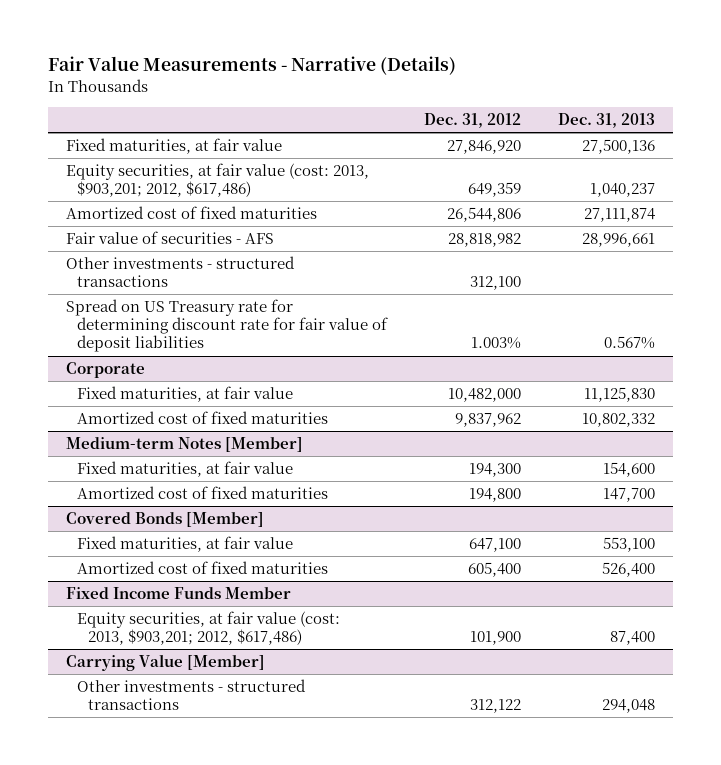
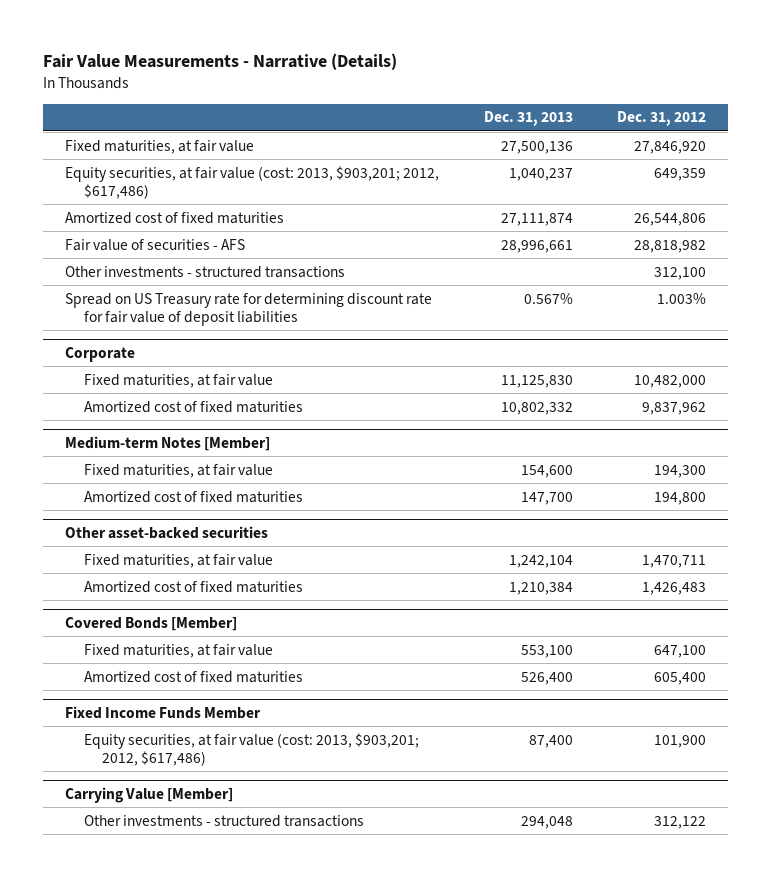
- | Dec. 31, 2012 | Dec. 31, 2013
+ | Dec. 31, 2013 | Dec. 31, 2012
+ Other asset-backed securities
+ Fixed maturities, at fair value | 1,242,104 | 1,470,711
+ Amortized cost of fixed maturities | 1,210,384 | 1,426,483

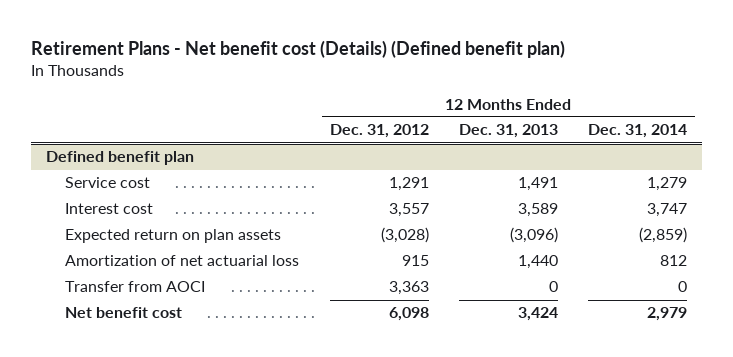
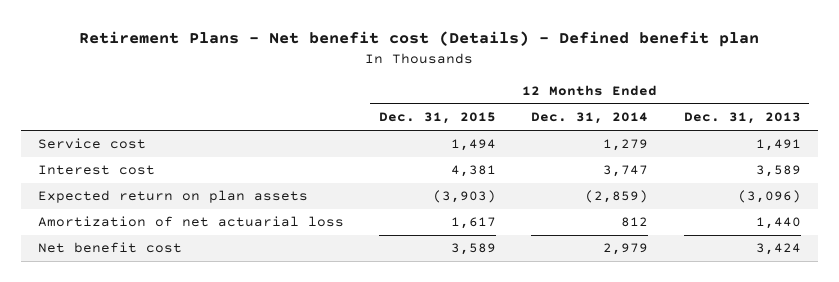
- Retirement Plans - Net benefit cost (Details) (Defined benefit plan)
+ Retirement Plans - Net benefit cost (Details) - Defined benefit plan
- | 12 Months Ended Dec. 31, 2012 | 12 Months Ended Dec. 31, 2013 | 12 Months Ended Dec. 31, 2014
+ | 12 Months Ended Dec. 31, 2015 | 12 Months Ended Dec. 31, 2014 | 12 Months Ended Dec. 31, 2013
- Defined benefit plan
- Transfer from AOCI | 3,363 | 0 | 0

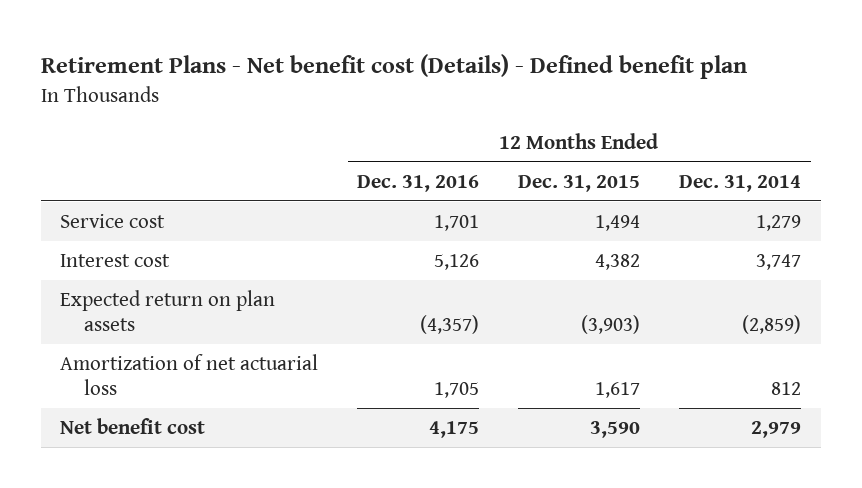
- | 12 Months Ended Dec. 31, 2015 | 12 Months Ended Dec. 31, 2014 | 12 Months Ended Dec. 31, 2013
+ | 12 Months Ended Dec. 31, 2016 | 12 Months Ended Dec. 31, 2015 | 12 Months Ended Dec. 31, 2014
- Interest cost | 4,381 | 3,747 | 3,589
+ Interest cost | 5,126 | 4,382 | 3,747
- Net benefit cost | 3,589 | 2,979 | 3,424
+ Net benefit cost | 4,175 | 3,590 | 2,979

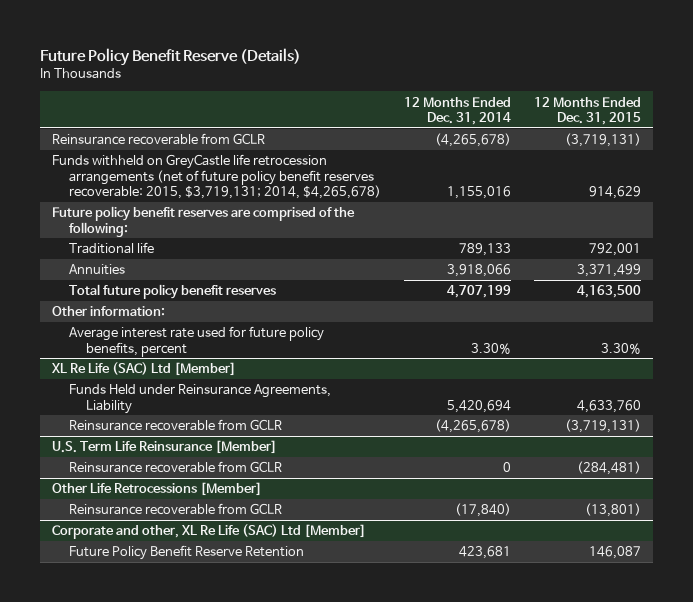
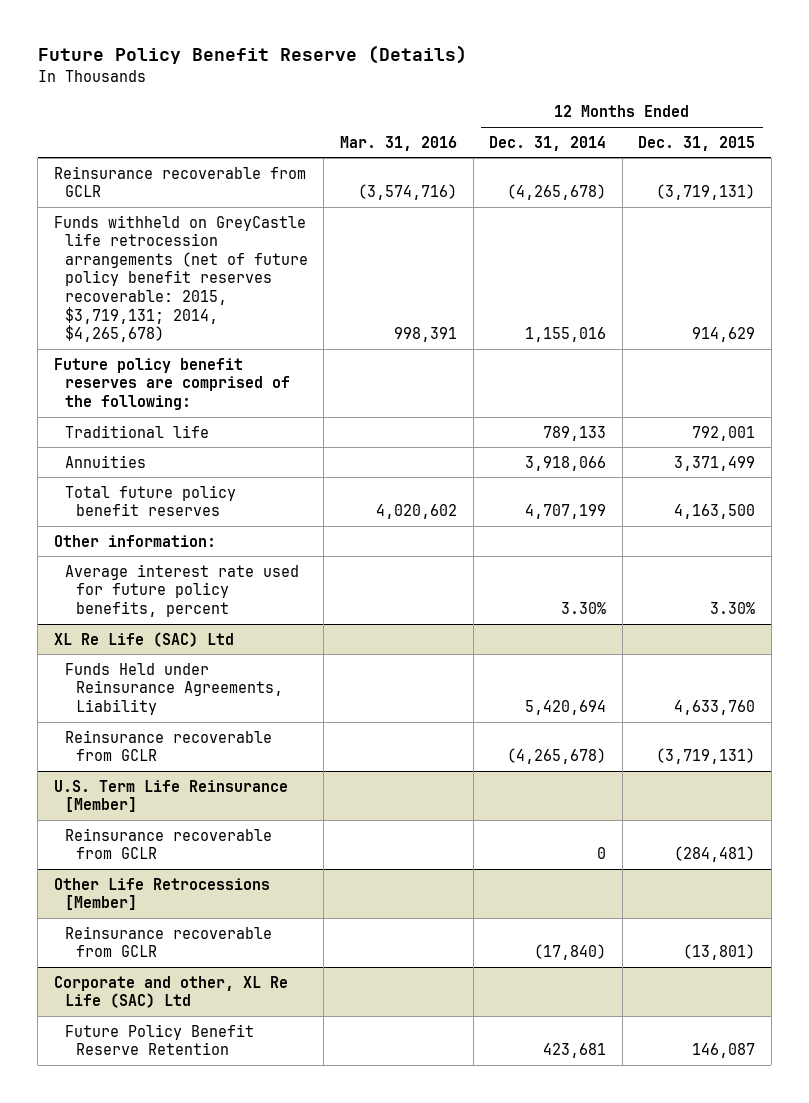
- | 12 Months Ended Dec. 31, 2014 | 12 Months Ended Dec. 31, 2015
+ | Mar. 31, 2016 | 12 Months Ended Dec. 31, 2014 | 12 Months Ended Dec. 31, 2015
- XL Re Life (SAC) Ltd [Member]
+ XL Re Life (SAC) Ltd
- Corporate and other, XL Re Life (SAC) Ltd [Member]
+ Corporate and other, XL Re Life (SAC) Ltd

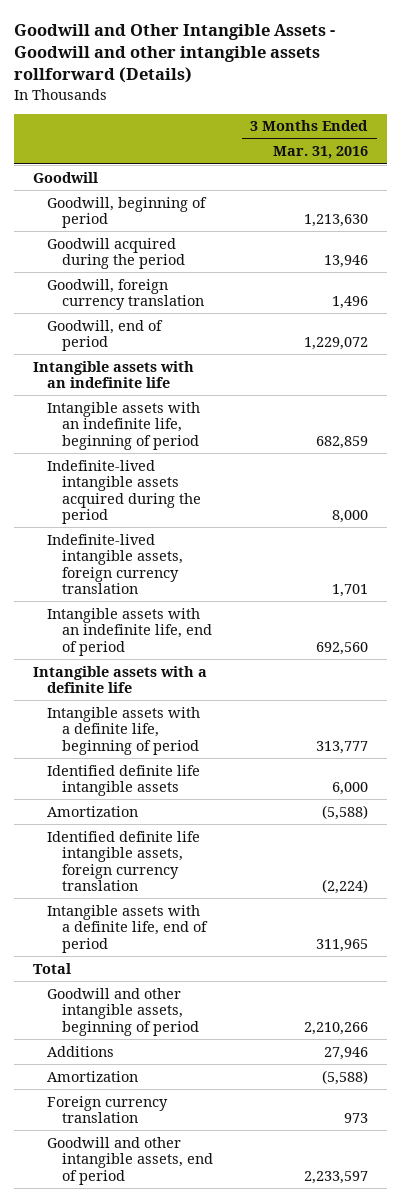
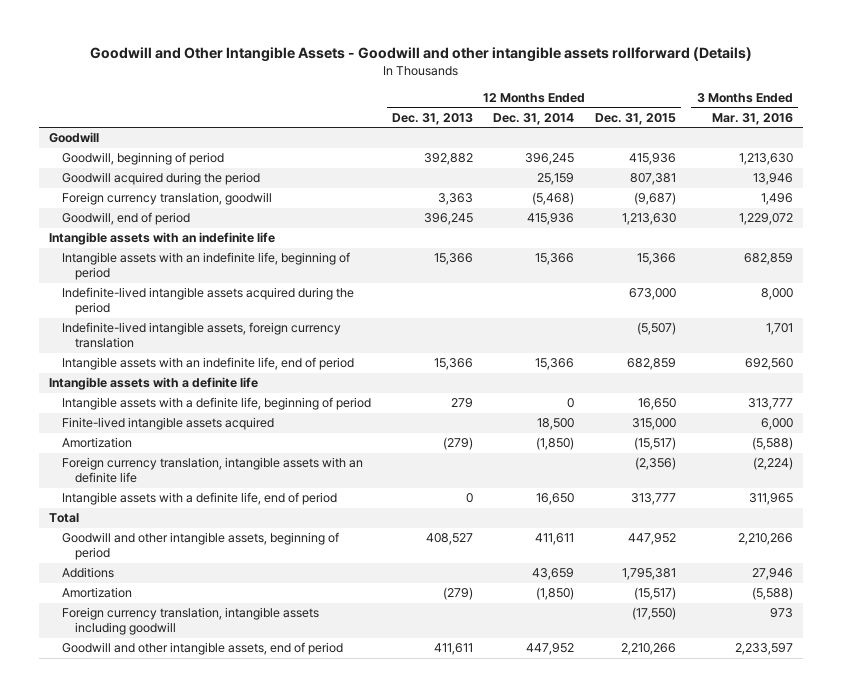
- | 3 Months Ended Mar. 31, 2016
+ | 12 Months Ended Dec. 31, 2013 | 12 Months Ended Dec. 31, 2014 | 12 Months Ended Dec. 31, 2015 | 3 Months Ended Mar. 31, 2016
- Goodwill, foreign currency translation | 1,496
+ Foreign currency translation, goodwill | 3,363 | (5,468) | (9,687) | 1,496
- Identified definite life intangible assets | 6,000
+ Finite-lived intangible assets acquired | | 18,500 | 315,000 | 6,000
- Identified definite life intangible assets, foreign currency translation | (2,224)
+ Foreign currency translation, intangible assets with an definite life | | | (2,356) | (2,224)
- Foreign currency translation | 973
+ Foreign currency translation, intangible assets including goodwill | | | (17,550) | 973

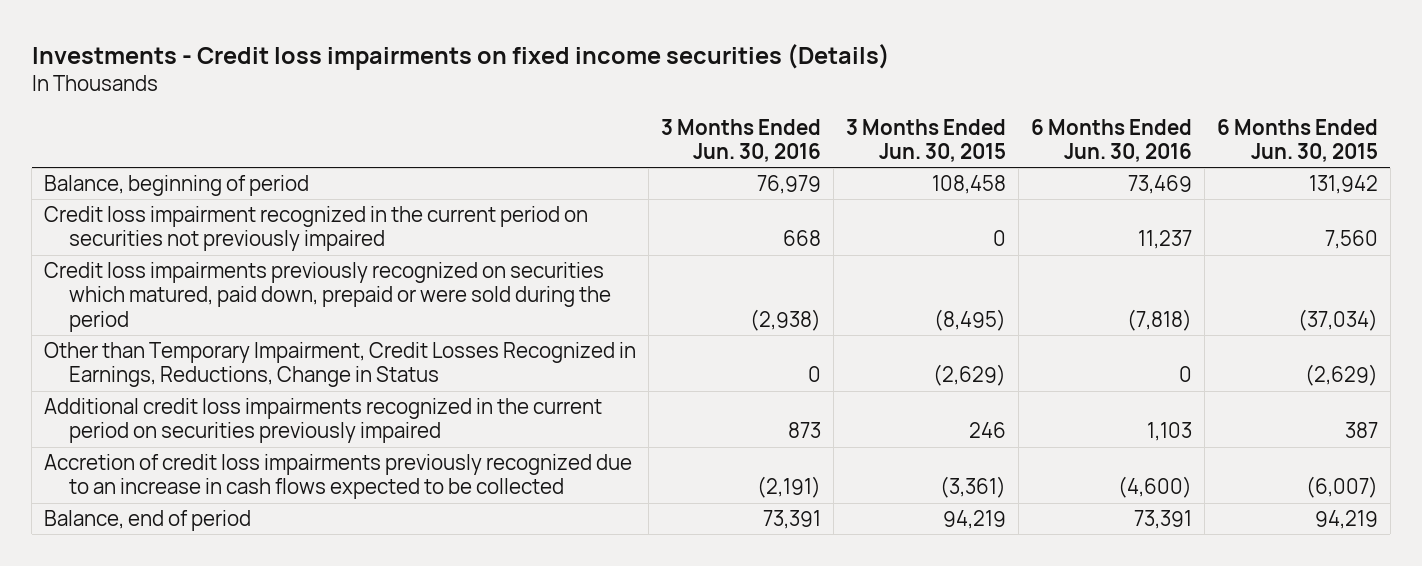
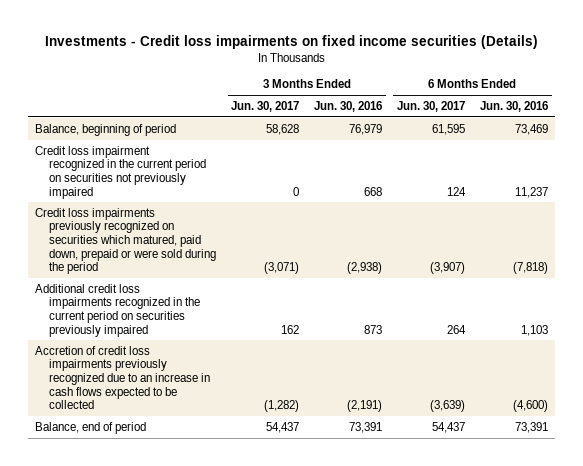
- | 3 Months Ended Jun. 30, 2016 | 3 Months Ended Jun. 30, 2015 | 6 Months Ended Jun. 30, 2016 | 6 Months Ended Jun. 30, 2015
+ | 3 Months Ended Jun. 30, 2017 | 3 Months Ended Jun. 30, 2016 | 6 Months Ended Jun. 30, 2017 | 6 Months Ended Jun. 30, 2016
- Other than Temporary Impairment, Credit Losses Recognized in Earnings, Reductions, Change in Status | 0 | (2,629) | 0 | (2,629)

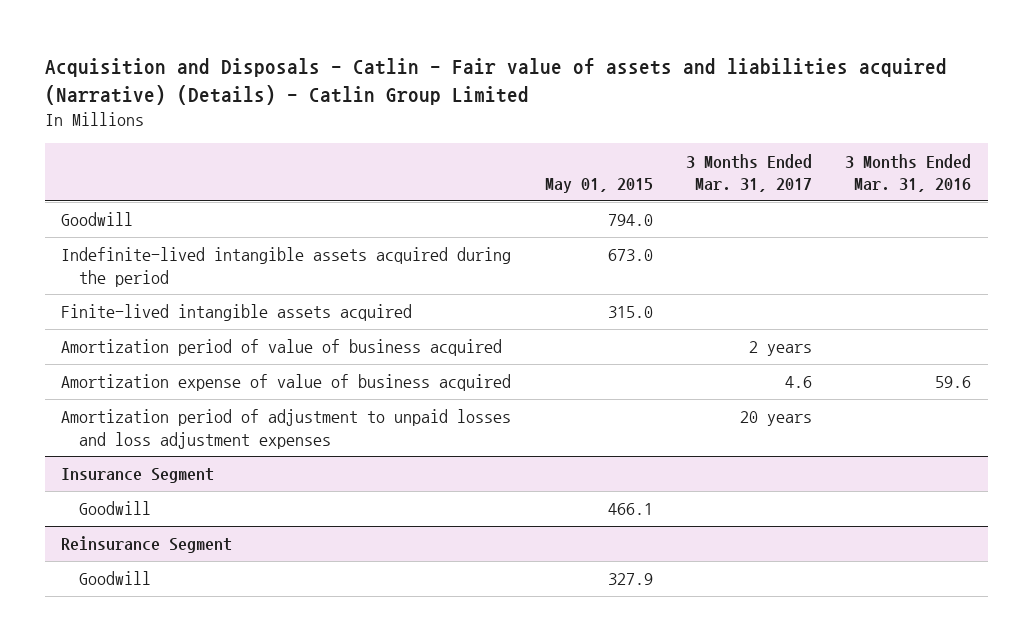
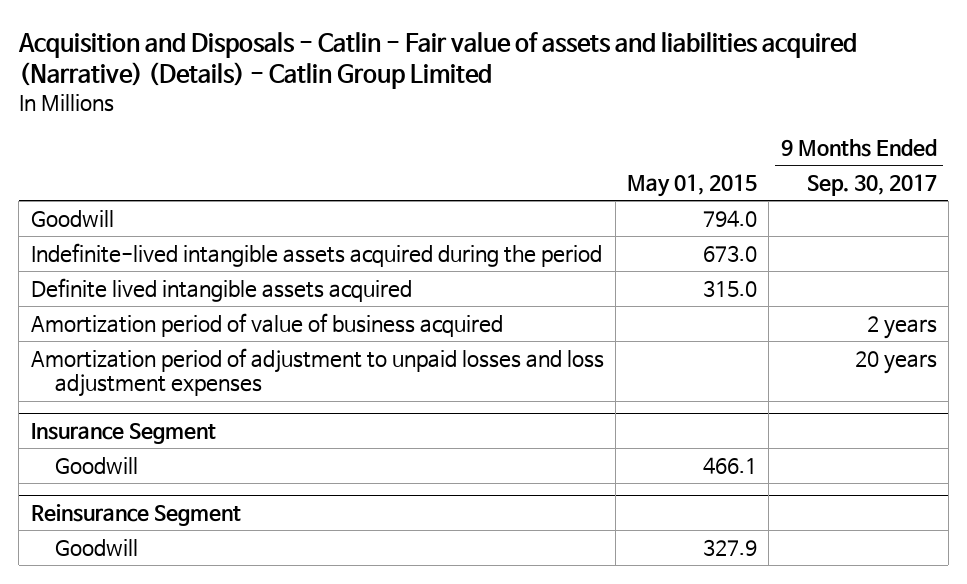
- | May 01, 2015 | 3 Months Ended Mar. 31, 2017 | 3 Months Ended Mar. 31, 2016
+ | May 01, 2015 | 9 Months Ended Sep. 30, 2017
- Finite-lived intangible assets acquired | 315.0 | |
+ Definite lived intangible assets acquired | 315.0 |
- Amortization expense of value of business acquired | | 4.6 | 59.6

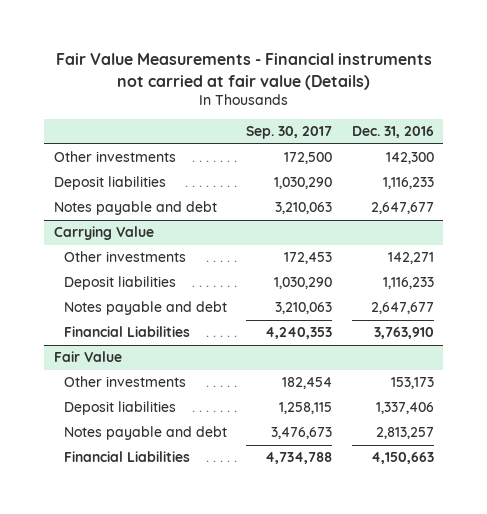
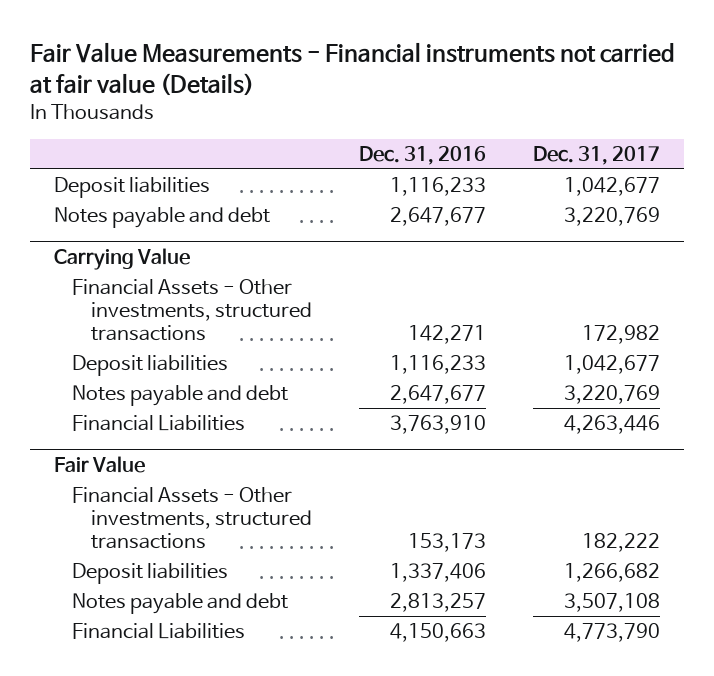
- | Sep. 30, 2017 | Dec. 31, 2016
+ | Dec. 31, 2016 | Dec. 31, 2017
- Other investments | 172,500 | 142,300
@ Carrying Value
- Other investments | 172,453 | 142,271
+ Financial Assets - Other investments, structured transactions | 142,271 | 172,982
@ Fair Value
- Other investments | 182,454 | 153,173
+ Financial Assets - Other investments, structured transactions | 153,173 | 182,222

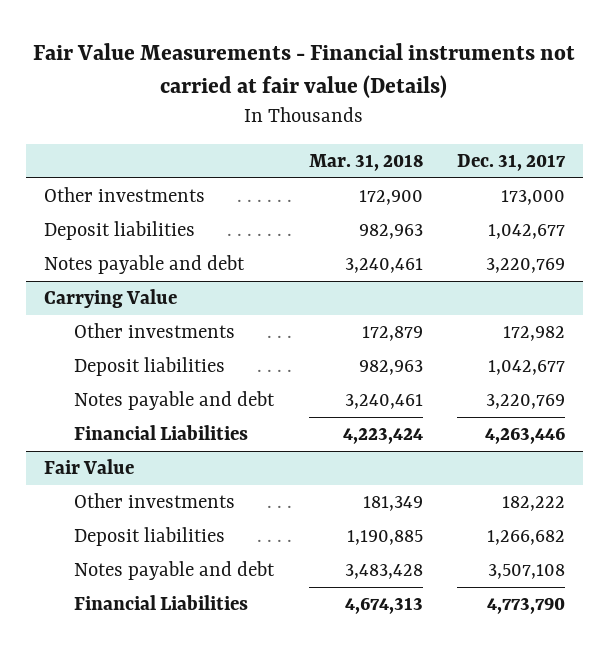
- | Dec. 31, 2016 | Dec. 31, 2017
+ | Mar. 31, 2018 | Dec. 31, 2017
+ Other investments | 172,900 | 173,000
@ Carrying Value
- Financial Assets - Other investments, structured transactions | 142,271 | 172,982
+ Other investments | 172,879 | 172,982
@ Fair Value
- Financial Assets - Other investments, structured transactions | 153,173 | 182,222
+ Other investments | 181,349 | 182,222

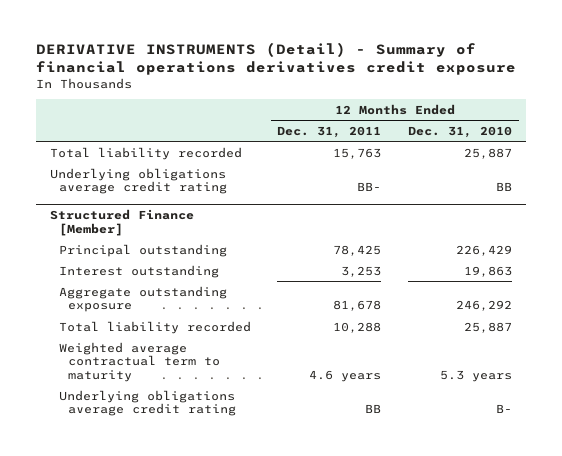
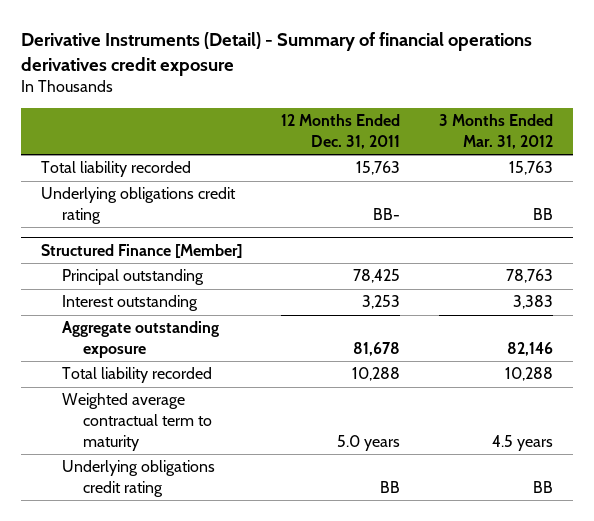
- DERIVATIVE INSTRUMENTS (Detail) - Summary of financial operations derivatives credit exposure
+ Derivative Instruments (Detail) - Summary of financial operations derivatives credit exposure
- | 12 Months Ended Dec. 31, 2011 | 12 Months Ended Dec. 31, 2010
+ | 12 Months Ended Dec. 31, 2011 | 3 Months Ended Mar. 31, 2012
- Underlying obligations average credit rating | BB- | BB
+ Underlying obligations credit rating | BB- | BB
@ Structured Finance [Member]
- Weighted average contractual term to maturity | 4.6 years | 5.3 years
- Underlying obligations average credit rating | BB | B-
+ Weighted average contractual term to maturity | 5.0 years | 4.5 years
+ Underlying obligations credit rating | BB | BB

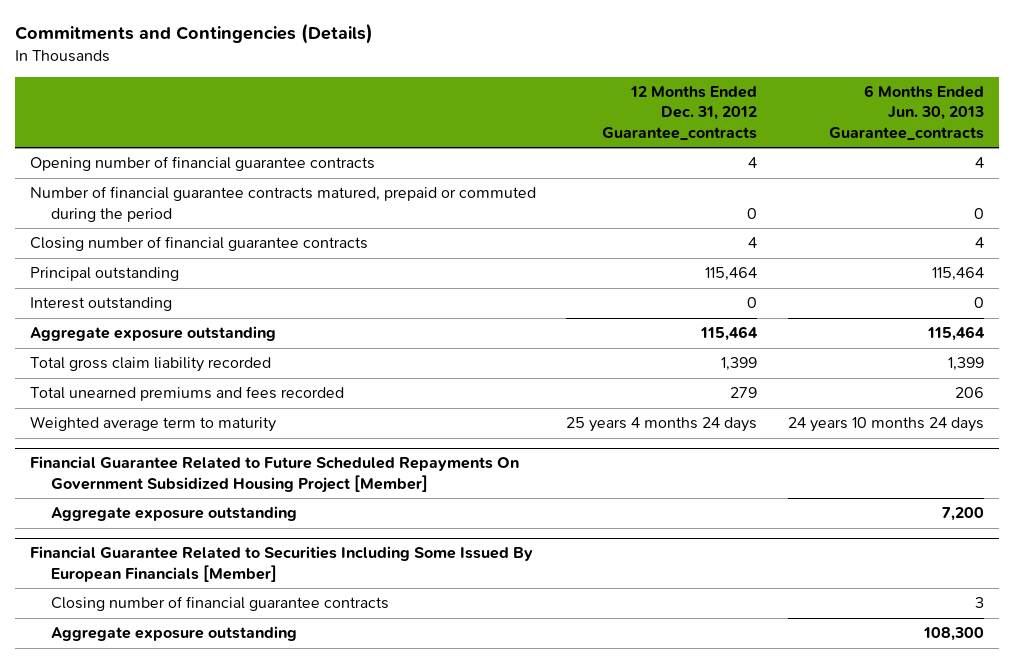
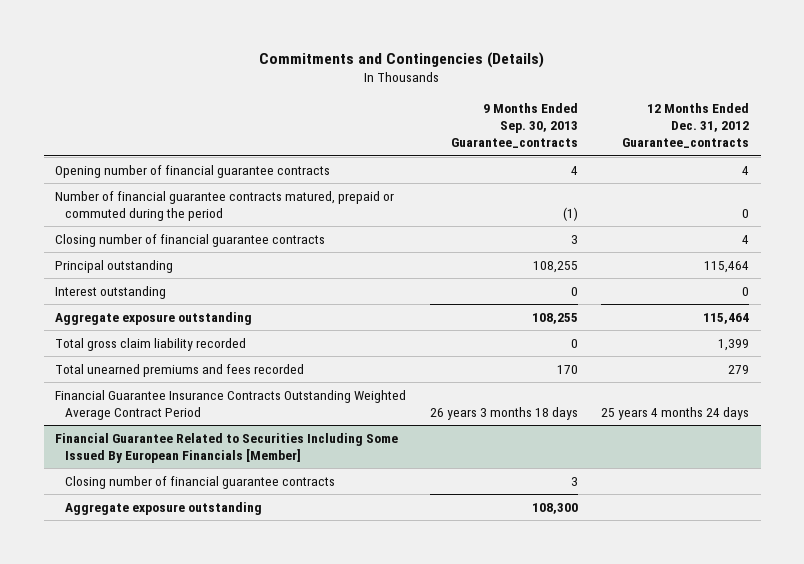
- | 12 Months Ended Dec. 31, 2012 Guarantee_contracts | 6 Months Ended Jun. 30, 2013 Guarantee_contracts
+ | 9 Months Ended Sep. 30, 2013 Guarantee_contracts | 12 Months Ended Dec. 31, 2012 Guarantee_contracts
- Weighted average term to maturity | 25 years 4 months 24 days | 24 years 10 months 24 days
- Financial Guarantee Related to Future Scheduled Repayments On Government Subsidized Housing Project [Member]
- Aggregate exposure outstanding | | 7,200
+ Financial Guarantee Insurance Contracts Outstanding Weighted Average Contract Period | 26 years 3 months 18 days | 25 years 4 months 24 days

